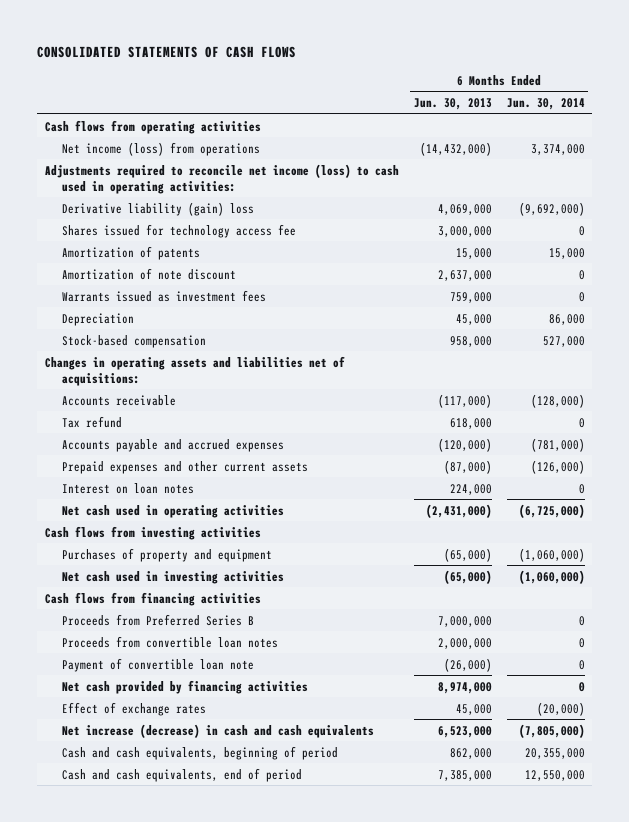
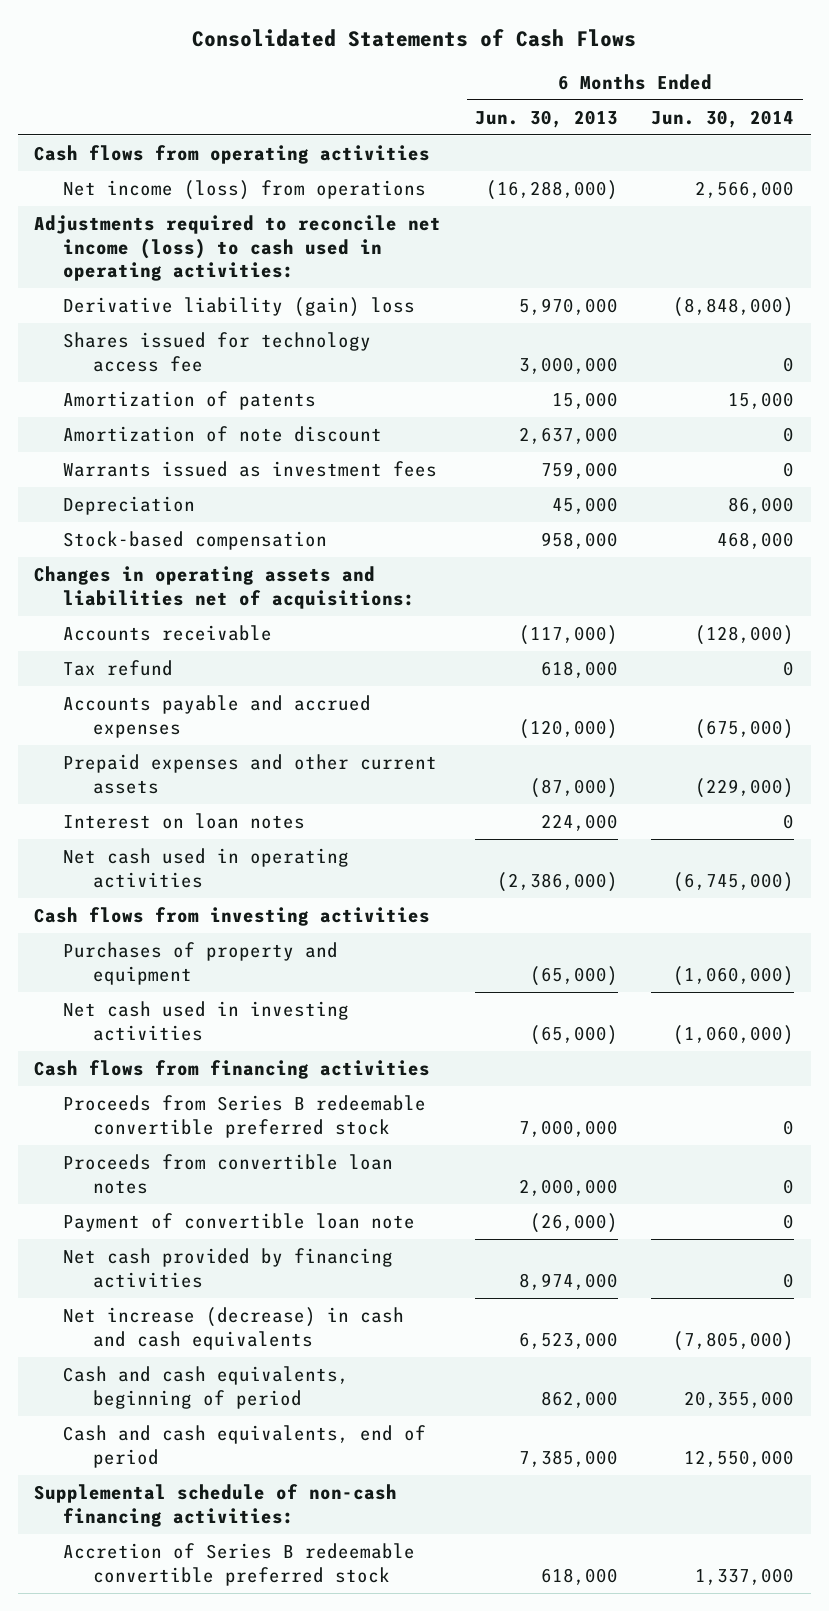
- CONSOLIDATED STATEMENTS OF CASH FLOWS
+ Consolidated Statements of Cash Flows
- Net income (loss) from operations | (14,432,000) | 3,374,000
+ Net income (loss) from operations | (16,288,000) | 2,566,000
- Derivative liability (gain) loss | 4,069,000 | (9,692,000)
+ Derivative liability (gain) loss | 5,970,000 | (8,848,000)
- Stock-based compensation | 958,000 | 527,000
+ Stock-based compensation | 958,000 | 468,000
- Accounts payable and accrued expenses | (120,000) | (781,000)
- Prepaid expenses and other current assets | (87,000) | (126,000)
+ Accounts payable and accrued expenses | (120,000) | (675,000)
+ Prepaid expenses and other current assets | (87,000) | (229,000)
- Net cash used in operating activities | (2,431,000) | (6,725,000)
+ Net cash used in operating activities | (2,386,000) | (6,745,000)
- Proceeds from Preferred Series B | 7,000,000 | 0
+ Proceeds from Series B redeemable convertible preferred stock | 7,000,000 | 0
- Effect of exchange rates | 45,000 | (20,000)
+ Supplemental schedule of non-cash financing activities:
+ Accretion of Series B redeemable convertible preferred stock | 618,000 | 1,337,000

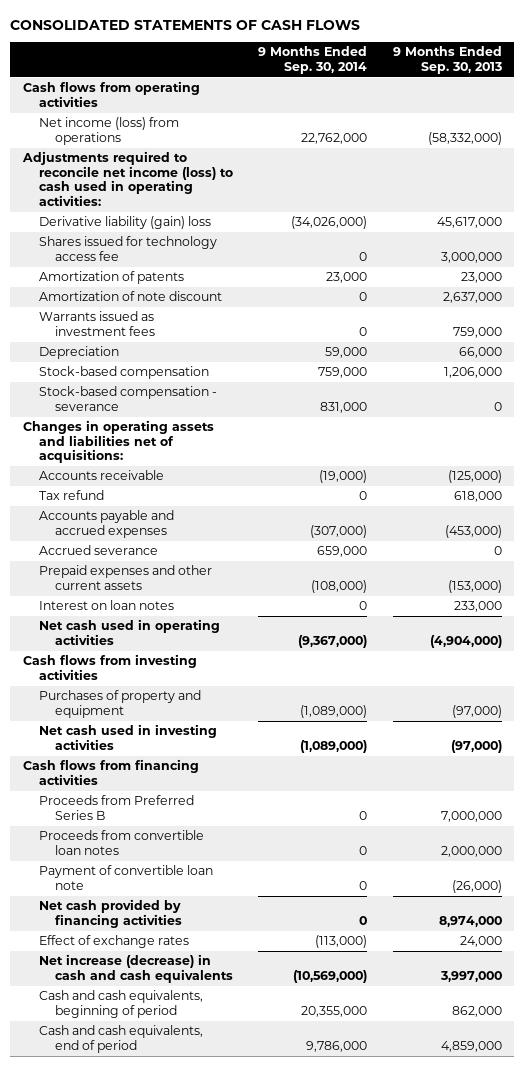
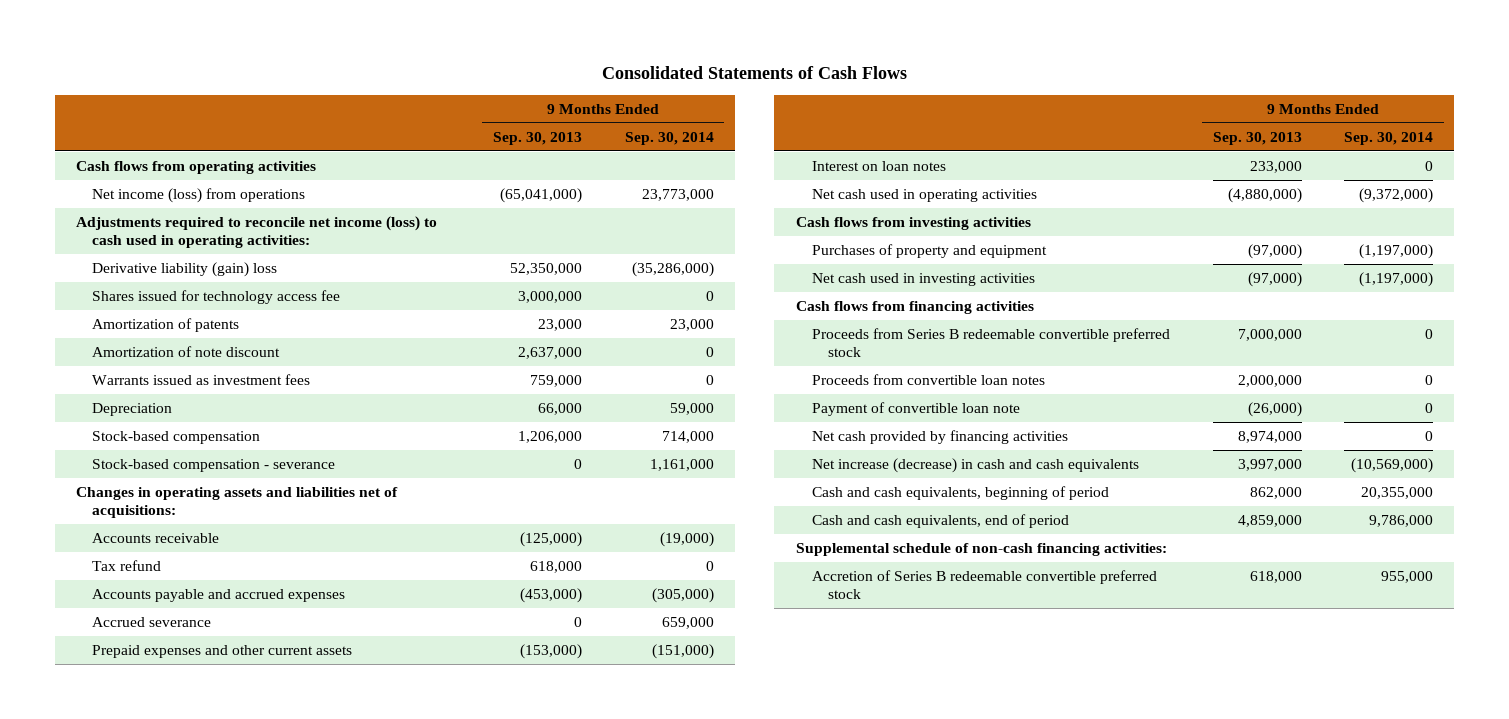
- CONSOLIDATED STATEMENTS OF CASH FLOWS
+ Consolidated Statements of Cash Flows
- | 9 Months Ended Sep. 30, 2014 | 9 Months Ended Sep. 30, 2013
+ | 9 Months Ended Sep. 30, 2013 | 9 Months Ended Sep. 30, 2014
- Net income (loss) from operations | 22,762,000 | (58,332,000)
+ Net income (loss) from operations | (65,041,000) | 23,773,000
- Derivative liability (gain) loss | (34,026,000) | 45,617,000
+ Derivative liability (gain) loss | 52,350,000 | (35,286,000)
- Stock-based compensation | 759,000 | 1,206,000
- Stock-based compensation - severance | 831,000 | 0
+ Stock-based compensation | 1,206,000 | 714,000
+ Stock-based compensation - severance | 0 | 1,161,000
- Accounts payable and accrued expenses | (307,000) | (453,000)
+ Accounts payable and accrued expenses | (453,000) | (305,000)
- Prepaid expenses and other current assets | (108,000) | (153,000)
+ Prepaid expenses and other current assets | (153,000) | (151,000)
- Net cash used in operating activities | (9,367,000) | (4,904,000)
+ Net cash used in operating activities | (4,880,000) | (9,372,000)
- Purchases of property and equipment | (1,089,000) | (97,000)
- Net cash used in investing activities | (1,089,000) | (97,000)
+ Purchases of property and equipment | (97,000) | (1,197,000)
+ Net cash used in investing activities | (97,000) | (1,197,000)
- Proceeds from Preferred Series B | 0 | 7,000,000
+ Proceeds from Series B redeemable convertible preferred stock | 7,000,000 | 0
- Effect of exchange rates | (113,000) | 24,000
+ Supplemental schedule of non-cash financing activities:
+ Accretion of Series B redeemable convertible preferred stock | 618,000 | 955,000

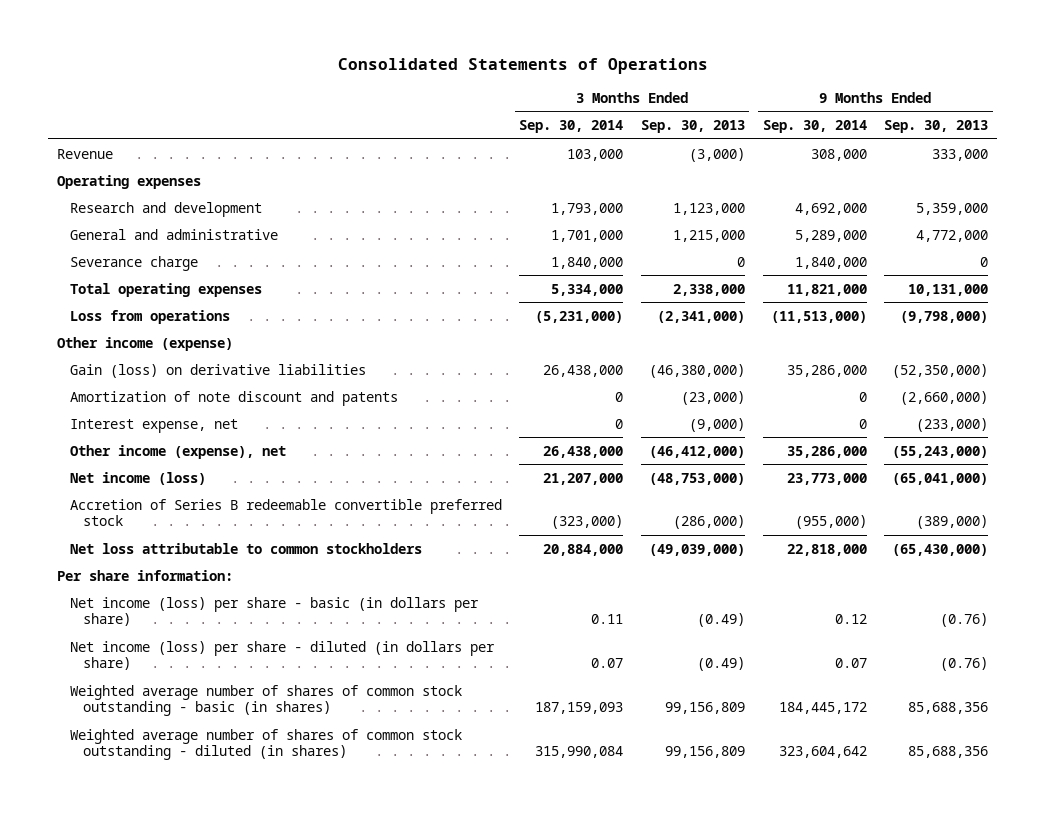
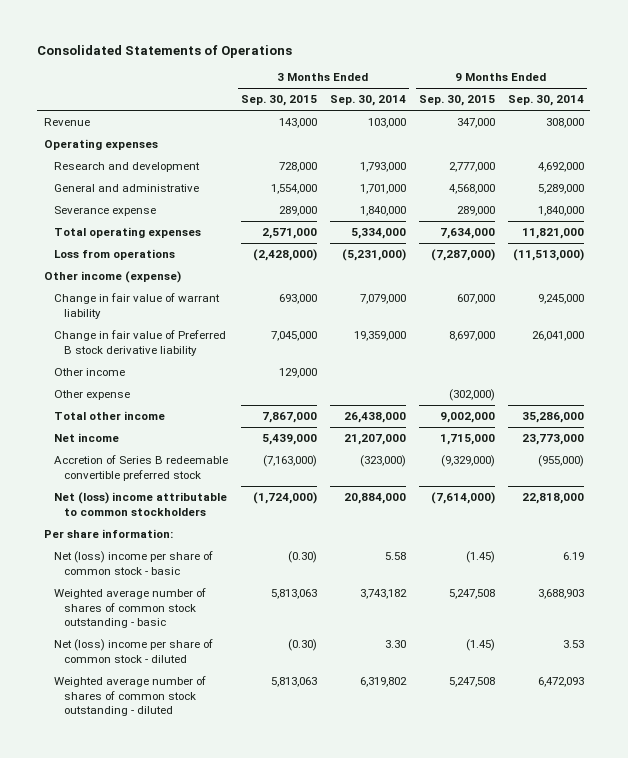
- | 3 Months Ended Sep. 30, 2014 | 3 Months Ended Sep. 30, 2013 | 9 Months Ended Sep. 30, 2014 | 9 Months Ended Sep. 30, 2013
+ | 3 Months Ended Sep. 30, 2015 | 3 Months Ended Sep. 30, 2014 | 9 Months Ended Sep. 30, 2015 | 9 Months Ended Sep. 30, 2014
- Severance charge | 1,840,000 | 0 | 1,840,000 | 0
+ Severance expense | 289,000 | 1,840,000 | 289,000 | 1,840,000
- Gain (loss) on derivative liabilities | 26,438,000 | (46,380,000) | 35,286,000 | (52,350,000)
- Amortization of note discount and patents | 0 | (23,000) | 0 | (2,660,000)
- Interest expense, net | 0 | (9,000) | 0 | (233,000)
- Other income (expense), net | 26,438,000 | (46,412,000) | 35,286,000 | (55,243,000)
- Net income (loss) | 21,207,000 | (48,753,000) | 23,773,000 | (65,041,000)
+ Change in fair value of warrant liability | 693,000 | 7,079,000 | 607,000 | 9,245,000
+ Change in fair value of Preferred B stock derivative liability | 7,045,000 | 19,359,000 | 8,697,000 | 26,041,000
+ Other income | 129,000 | | |
+ Other expense | | | (302,000) |
+ Total other income | 7,867,000 | 26,438,000 | 9,002,000 | 35,286,000
+ Net income | 5,439,000 | 21,207,000 | 1,715,000 | 23,773,000
- Net loss attributable to common stockholders | 20,884,000 | (49,039,000) | 22,818,000 | (65,430,000)
+ Net (loss) income attributable to common stockholders | (1,724,000) | 20,884,000 | (7,614,000) | 22,818,000
- Net income (loss) per share - basic (in dollars per share) | 0.11 | (0.49) | 0.12 | (0.76)
- Net income (loss) per share - diluted (in dollars per share) | 0.07 | (0.49) | 0.07 | (0.76)
- Weighted average number of shares of common stock outstanding - basic (in shares) | 187,159,093 | 99,156,809 | 184,445,172 | 85,688,356
- Weighted average number of shares of common stock outstanding - diluted (in shares) | 315,990,084 | 99,156,809 | 323,604,642 | 85,688,356
+ Net (loss) income per share of common stock - basic | (0.30) | 5.58 | (1.45) | 6.19
+ Weighted average number of shares of common stock outstanding - basic | 5,813,063 | 3,743,182 | 5,247,508 | 3,688,903
+ Net (loss) income per share of common stock - diluted | (0.30) | 3.30 | (1.45) | 3.53
+ Weighted average number of shares of common stock outstanding - diluted | 5,813,063 | 6,319,802 | 5,247,508 | 6,472,093

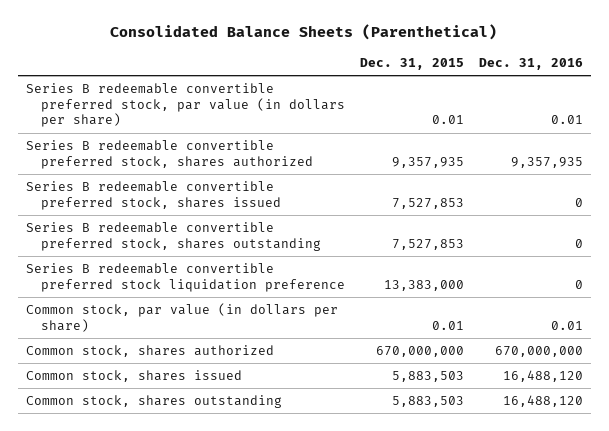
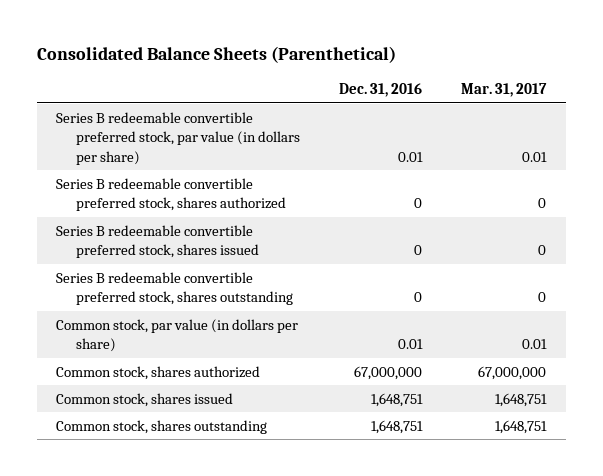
- | Dec. 31, 2015 | Dec. 31, 2016
+ | Dec. 31, 2016 | Mar. 31, 2017
- Series B redeemable convertible preferred stock, shares authorized | 9,357,935 | 9,357,935
+ Series B redeemable convertible preferred stock, shares authorized | 0 | 0
- Series B redeemable convertible preferred stock liquidation preference | 13,383,000 | 0
- Common stock, shares authorized | 670,000,000 | 670,000,000
- Common stock, shares issued | 5,883,503 | 16,488,120
- Common stock, shares outstanding | 5,883,503 | 16,488,120
+ Common stock, shares authorized | 67,000,000 | 67,000,000
+ Common stock, shares issued | 1,648,751 | 1,648,751
+ Common stock, shares outstanding | 1,648,751 | 1,648,751

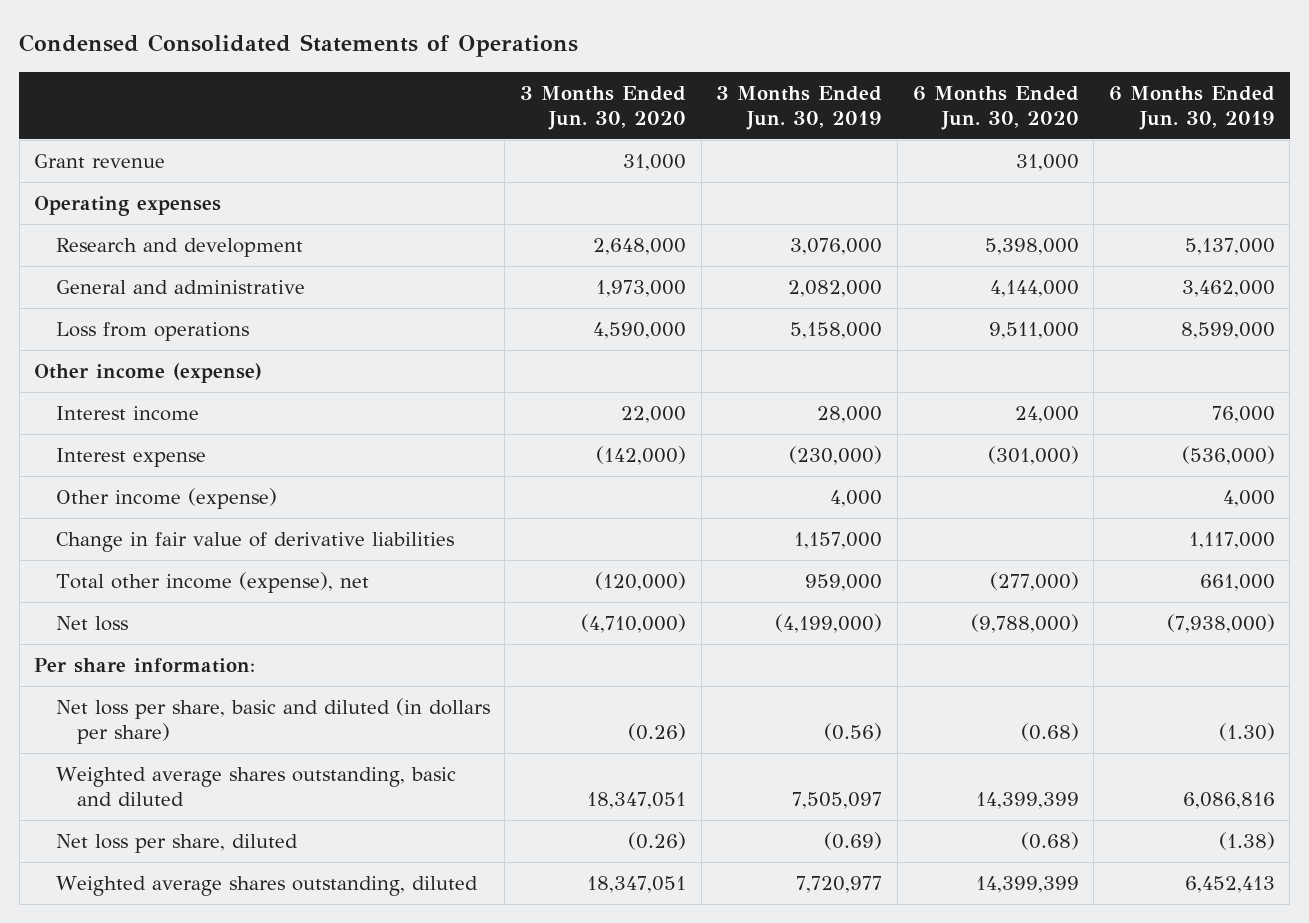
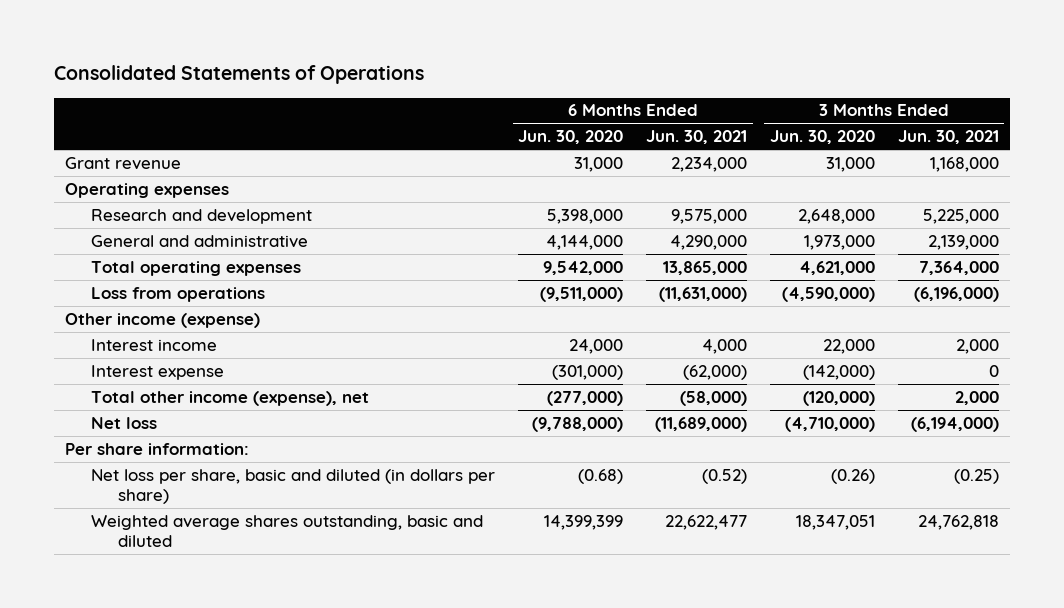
- Condensed Consolidated Statements of Operations
+ Consolidated Statements of Operations
- | 3 Months Ended Jun. 30, 2020 | 3 Months Ended Jun. 30, 2019 | 6 Months Ended Jun. 30, 2020 | 6 Months Ended Jun. 30, 2019
+ | 6 Months Ended Jun. 30, 2020 | 6 Months Ended Jun. 30, 2021 | 3 Months Ended Jun. 30, 2020 | 3 Months Ended Jun. 30, 2021
- Loss from operations | 4,590,000 | 5,158,000 | 9,511,000 | 8,599,000
+ Total operating expenses | 9,542,000 | 13,865,000 | 4,621,000 | 7,364,000
+ Loss from operations | (9,511,000) | (11,631,000) | (4,590,000) | (6,196,000)
- Other income (expense) | | 4,000 | | 4,000
- Change in fair value of derivative liabilities | | 1,157,000 | | 1,117,000
- Net loss per share, diluted | (0.26) | (0.69) | (0.68) | (1.38)
- Weighted average shares outstanding, diluted | 18,347,051 | 7,720,977 | 14,399,399 | 6,452,413

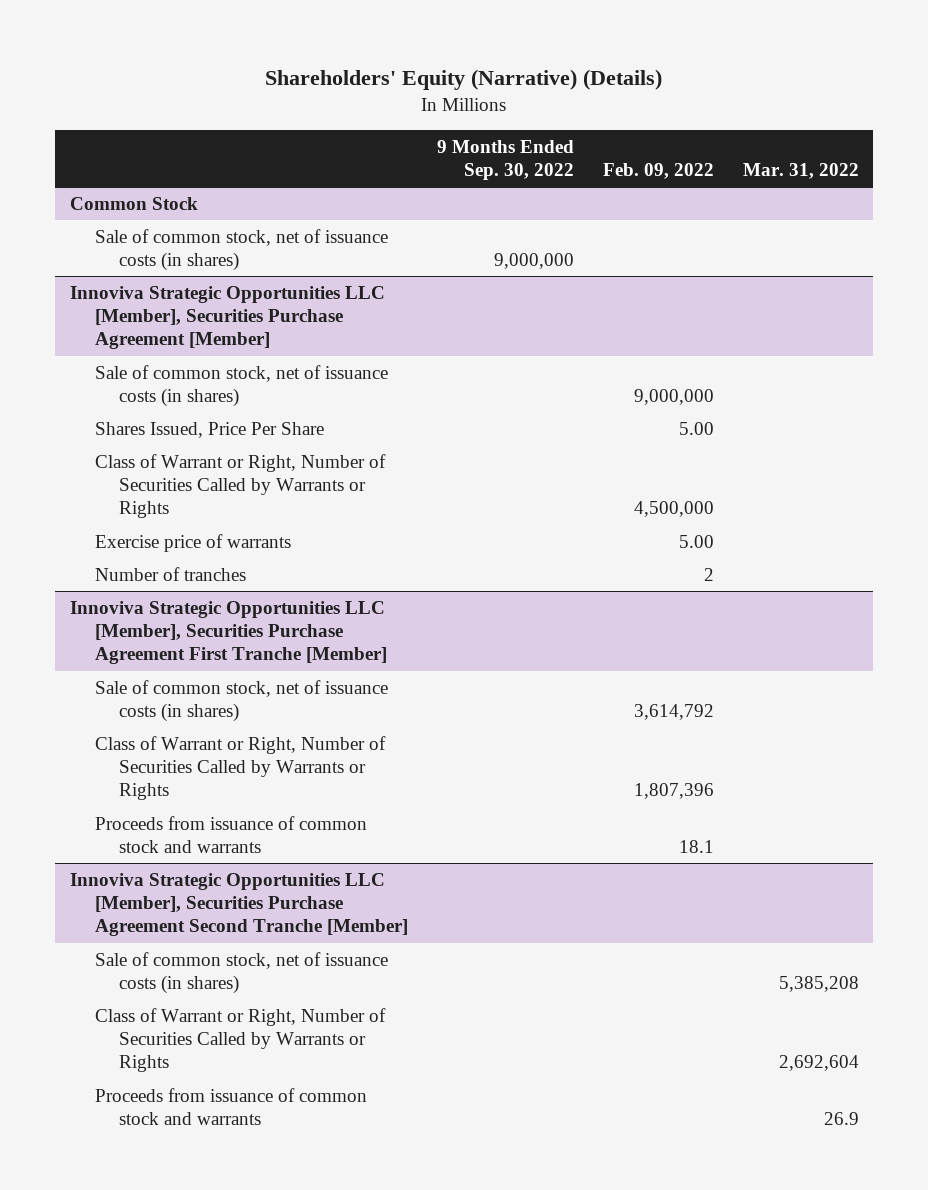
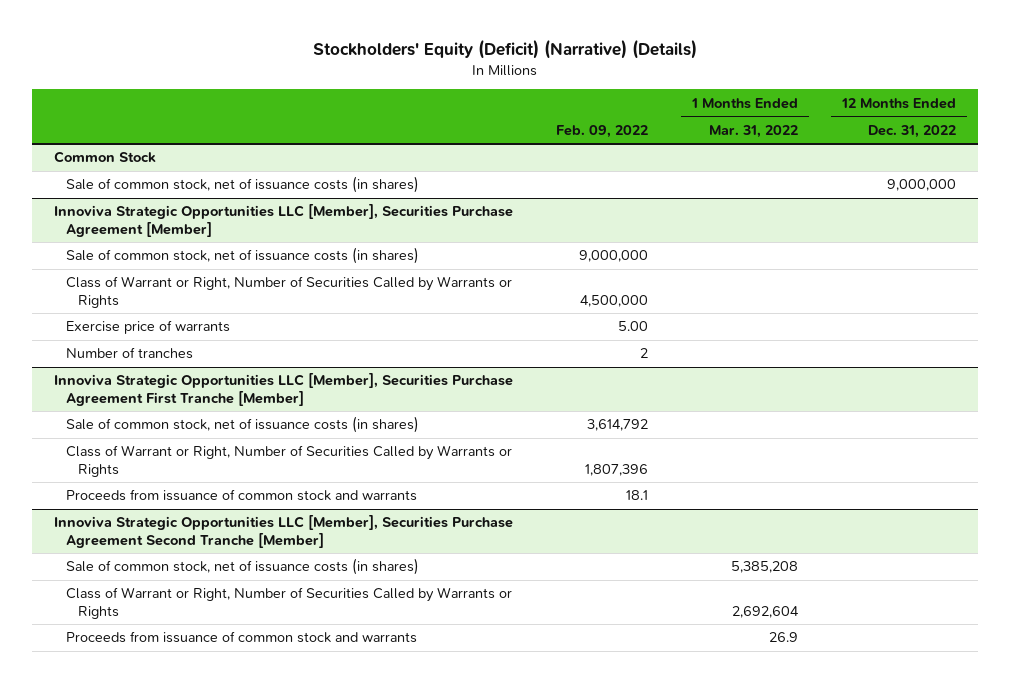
- Shareholders' Equity (Narrative) (Details)
+ Stockholders' Equity (Deficit) (Narrative) (Details)
- | 9 Months Ended Sep. 30, 2022 | Feb. 09, 2022 | Mar. 31, 2022
+ | Feb. 09, 2022 | 1 Months Ended Mar. 31, 2022 | 12 Months Ended Dec. 31, 2022
@ Innoviva Strategic Opportunities LLC [Member], Securities Purchase Agreement [Member]
- Shares Issued, Price Per Share | | 5.00 |

